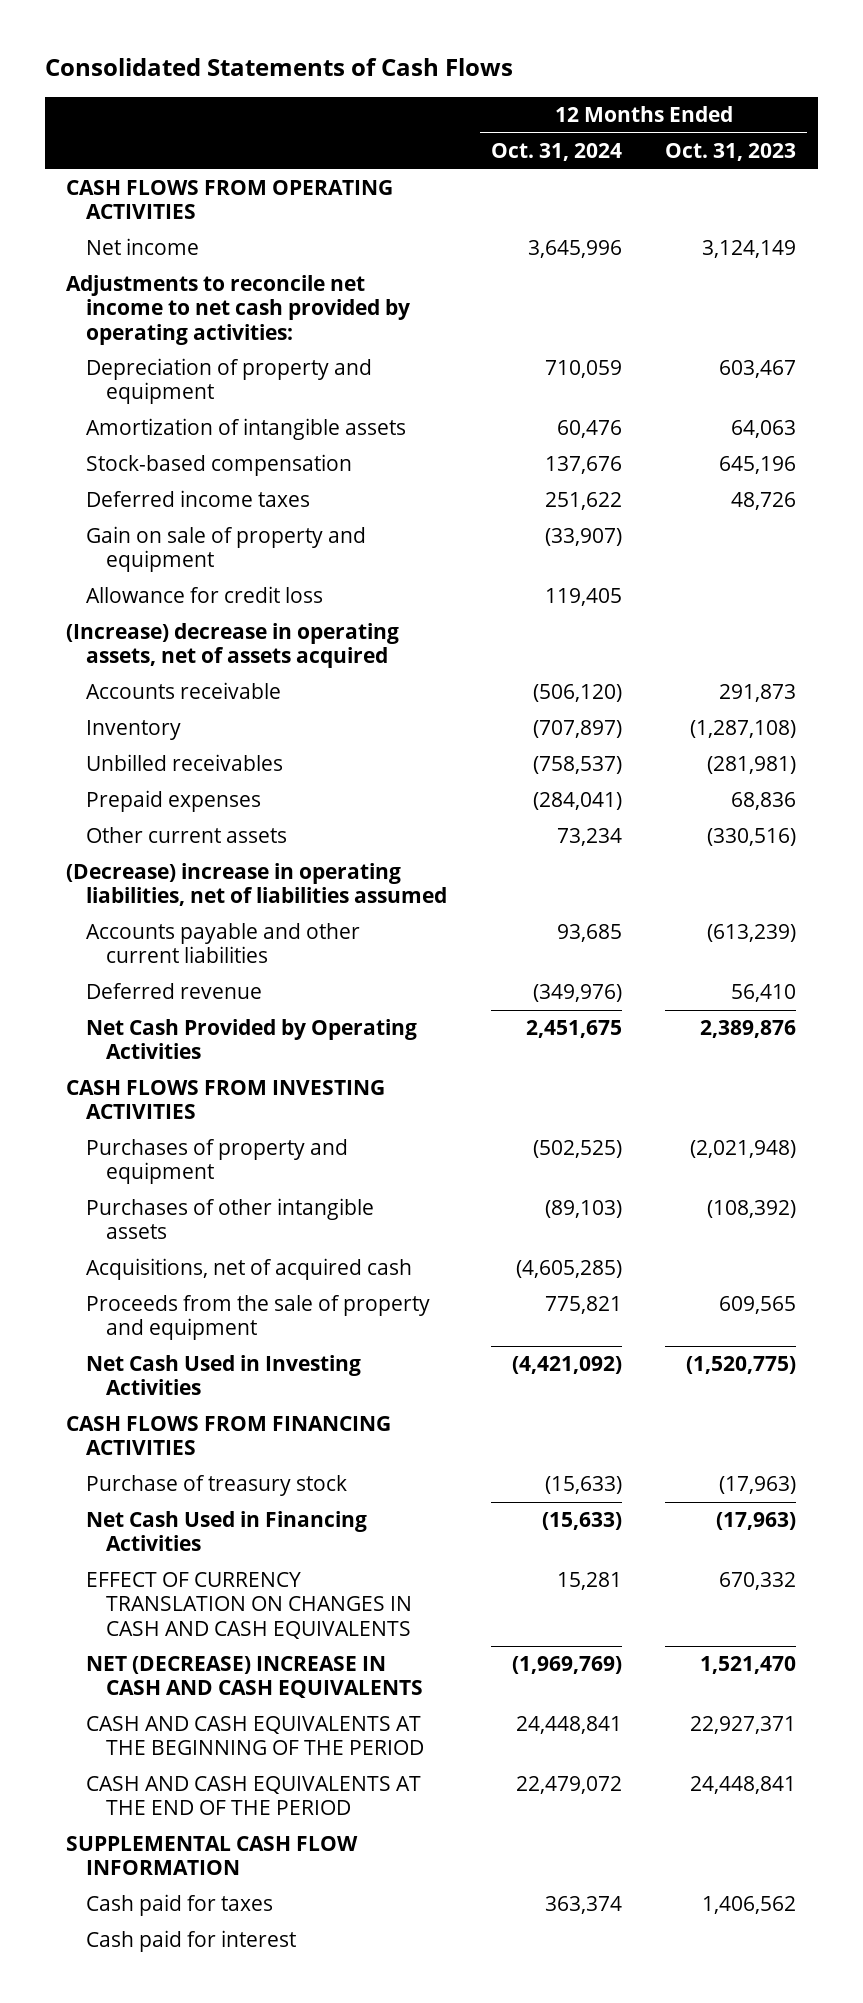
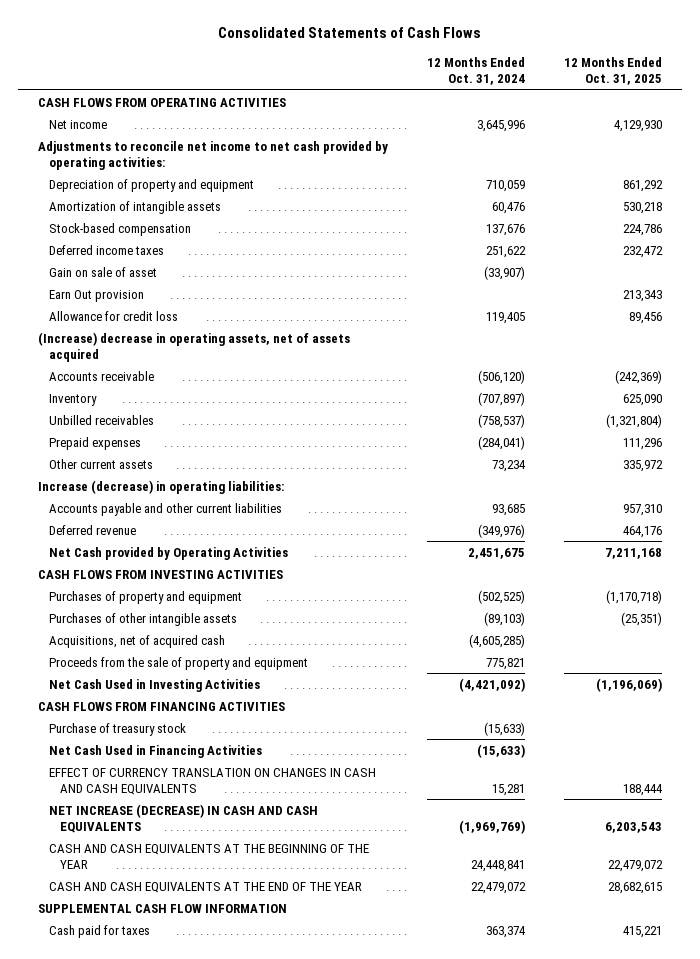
- | 12 Months Ended Oct. 31, 2024 | 12 Months Ended Oct. 31, 2023
+ | 12 Months Ended Oct. 31, 2024 | 12 Months Ended Oct. 31, 2025
- Gain on sale of property and equipment | (33,907) |
+ Gain on sale of asset | (33,907) |
+ Earn Out provision | | 213,343
- (Decrease) increase in operating liabilities, net of liabilities assumed
+ Increase (decrease) in operating liabilities:
- Net Cash Provided by Operating Activities | 2,451,675 | 2,389,876
+ Net Cash provided by Operating Activities | 2,451,675 | 7,211,168
- NET (DECREASE) INCREASE IN CASH AND CASH EQUIVALENTS | (1,969,769) | 1,521,470
- CASH AND CASH EQUIVALENTS AT THE BEGINNING OF THE PERIOD | 24,448,841 | 22,927,371
- CASH AND CASH EQUIVALENTS AT THE END OF THE PERIOD | 22,479,072 | 24,448,841
+ NET INCREASE (DECREASE) IN CASH AND CASH EQUIVALENTS | (1,969,769) | 6,203,543
+ CASH AND CASH EQUIVALENTS AT THE BEGINNING OF THE YEAR | 24,448,841 | 22,479,072
+ CASH AND CASH EQUIVALENTS AT THE END OF THE YEAR | 22,479,072 | 28,682,615
- Cash paid for interest

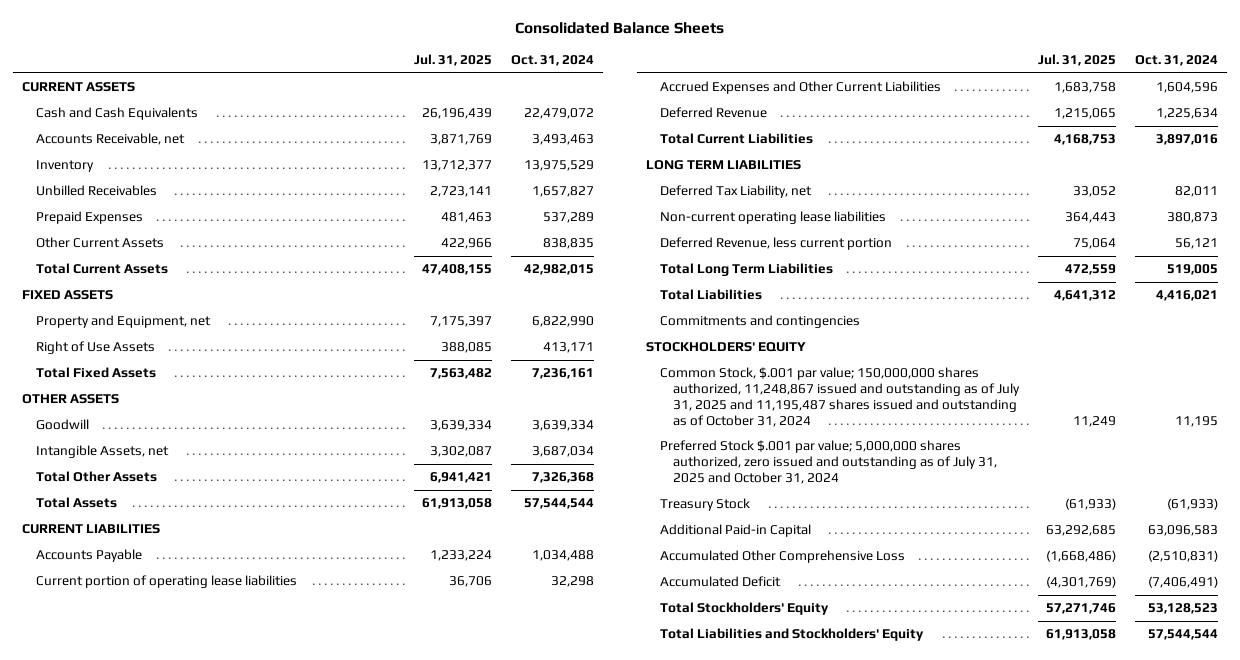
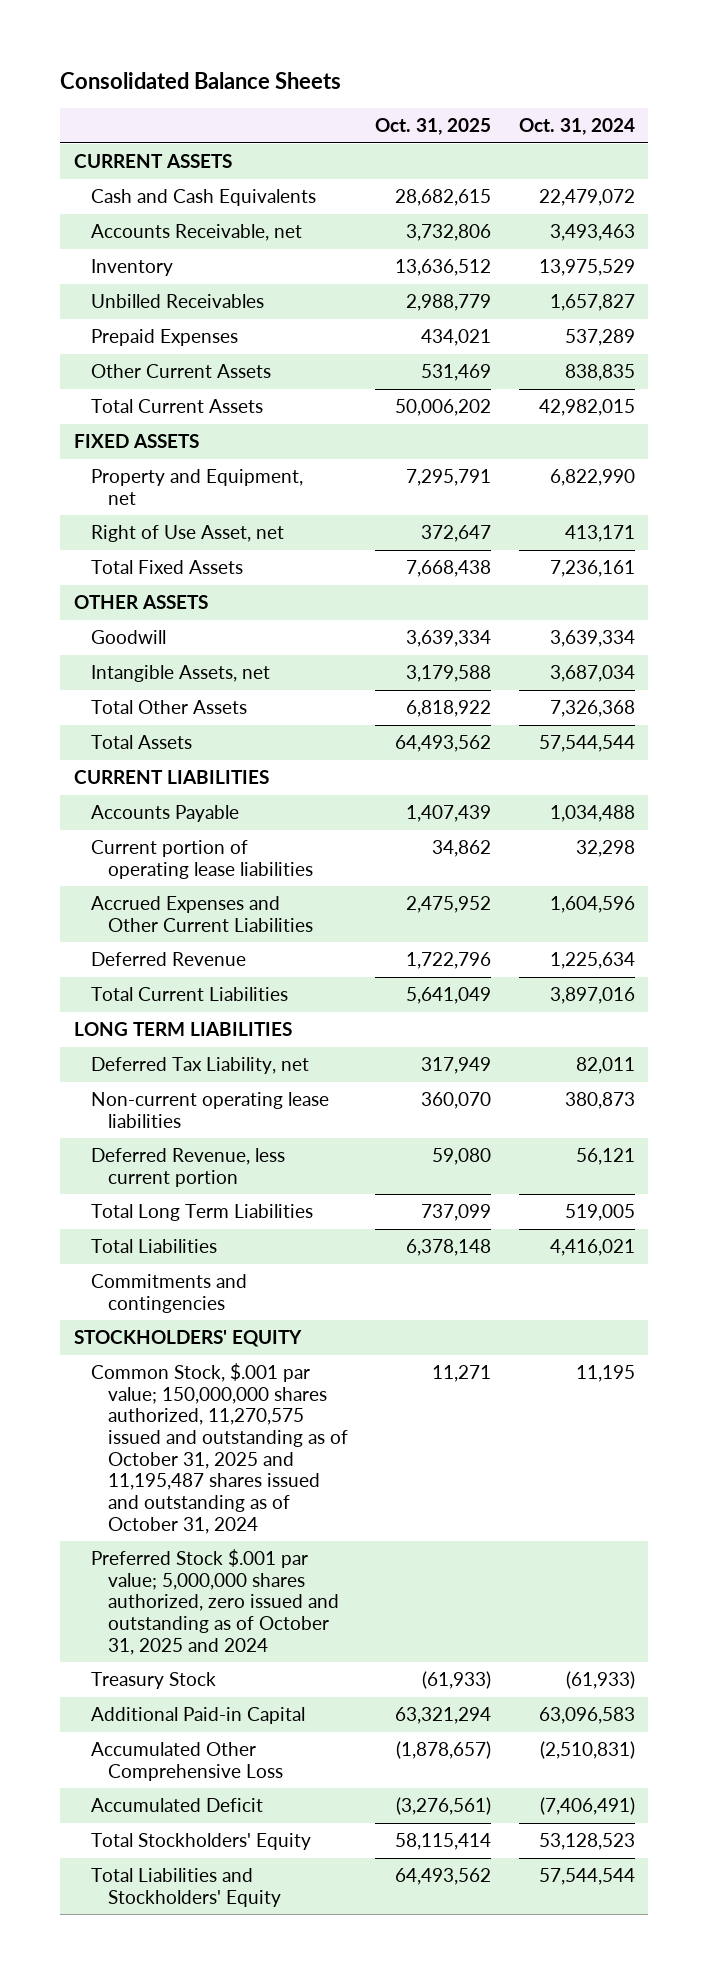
- | Jul. 31, 2025 | Oct. 31, 2024
+ | Oct. 31, 2025 | Oct. 31, 2024
- Right of Use Assets | 388,085 | 413,171
+ Right of Use Asset, net | 372,647 | 413,171
- Common Stock, $.001 par value; 150,000,000 shares authorized, 11,248,867 issued and outstanding as of July 31, 2025 and 11,195,487 shares issued and outstanding as of October 31, 2024 | 11,249 | 11,195
- Preferred Stock $.001 par value; 5,000,000 shares authorized, zero issued and outstanding as of July 31, 2025 and October 31, 2024
+ Common Stock, $.001 par value; 150,000,000 shares authorized, 11,270,575 issued and outstanding as of October 31, 2025 and 11,195,487 shares issued and outstanding as of October 31, 2024 | 11,271 | 11,195
+ Preferred Stock $.001 par value; 5,000,000 shares authorized, zero issued and outstanding as of October 31, 2025 and 2024

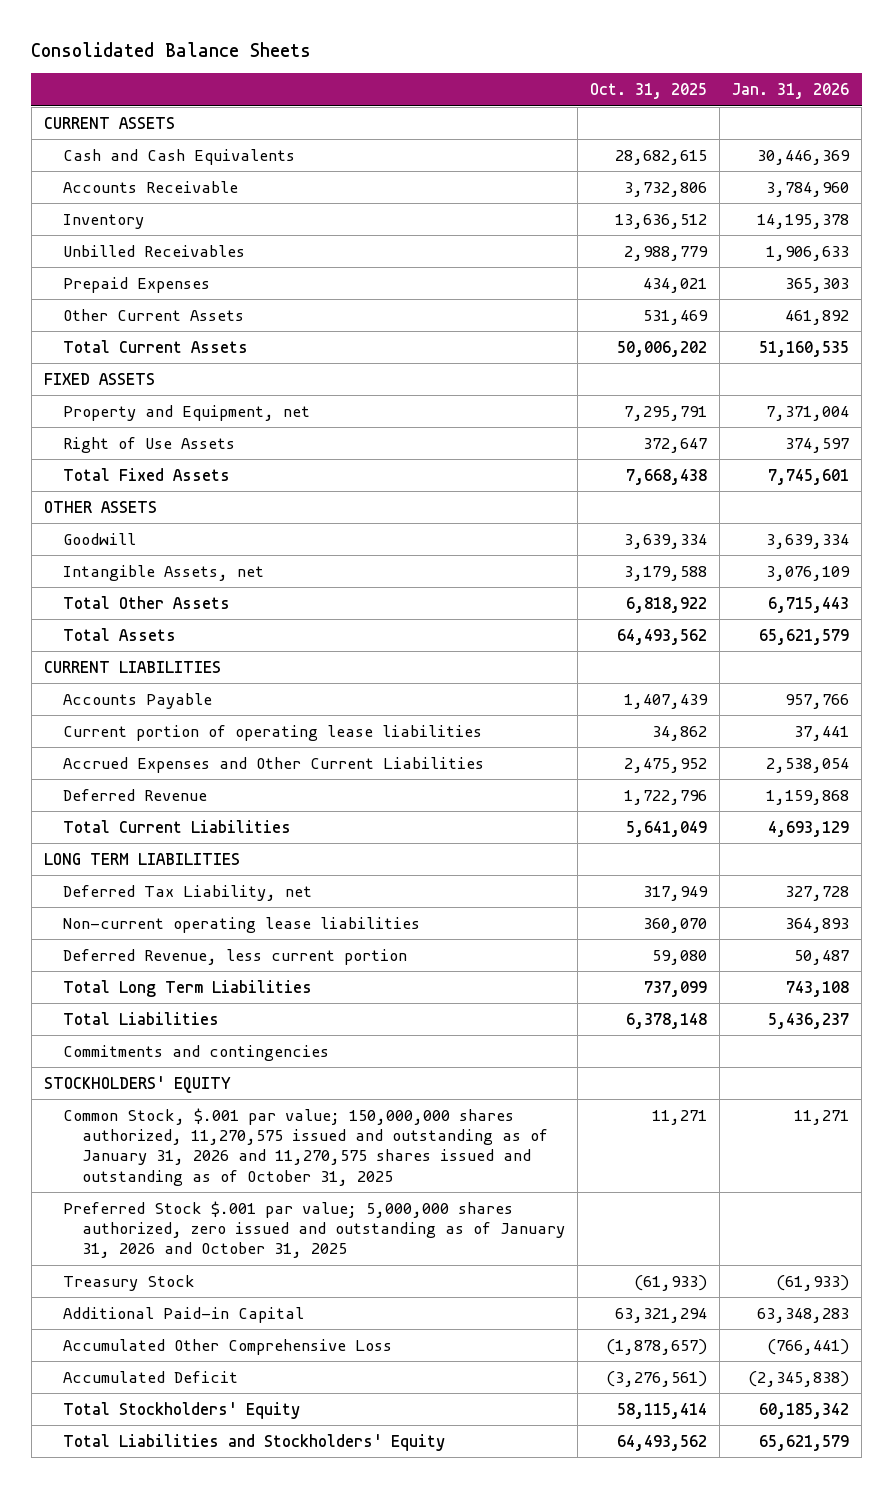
- | Oct. 31, 2025 | Oct. 31, 2024
+ | Oct. 31, 2025 | Jan. 31, 2026
- Accounts Receivable, net | 3,732,806 | 3,493,463
+ Accounts Receivable | 3,732,806 | 3,784,960
- Right of Use Asset, net | 372,647 | 413,171
+ Right of Use Assets | 372,647 | 374,597
- Common Stock, $.001 par value; 150,000,000 shares authorized, 11,270,575 issued and outstanding as of October 31, 2025 and 11,195,487 shares issued and outstanding as of October 31, 2024 | 11,271 | 11,195
- Preferred Stock $.001 par value; 5,000,000 shares authorized, zero issued and outstanding as of October 31, 2025 and 2024
+ Common Stock, $.001 par value; 150,000,000 shares authorized, 11,270,575 issued and outstanding as of January 31, 2026 and 11,270,575 shares issued and outstanding as of October 31, 2025 | 11,271 | 11,271
+ Preferred Stock $.001 par value; 5,000,000 shares authorized, zero issued and outstanding as of January 31, 2026 and October 31, 2025

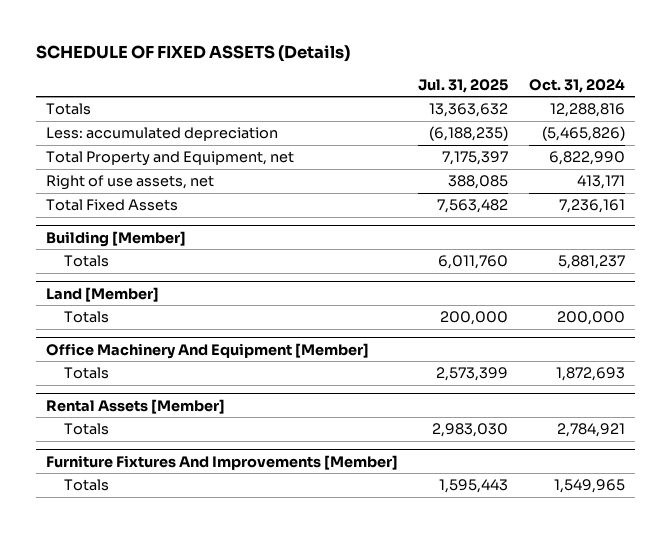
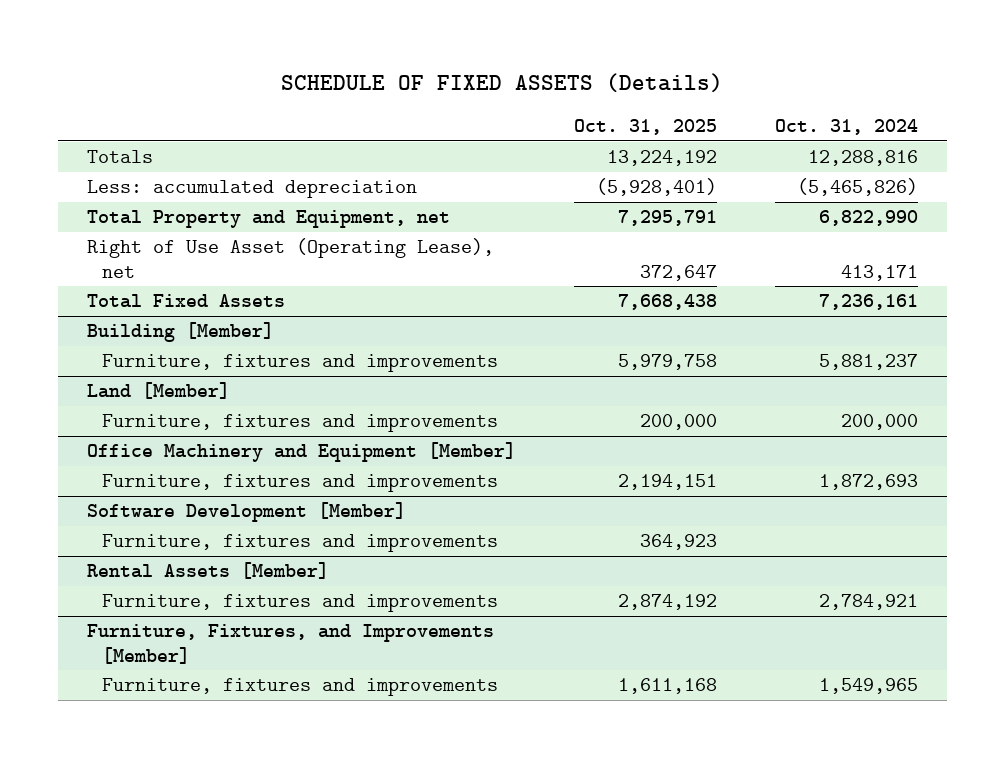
- | Jul. 31, 2025 | Oct. 31, 2024
+ | Oct. 31, 2025 | Oct. 31, 2024
- Right of use assets, net | 388,085 | 413,171
+ Right of Use Asset (Operating Lease), net | 372,647 | 413,171
@ Building [Member]
- Totals | 6,011,760 | 5,881,237
+ Furniture, fixtures and improvements | 5,979,758 | 5,881,237
@ Land [Member]
- Totals | 200,000 | 200,000
- Office Machinery And Equipment [Member]
- Totals | 2,573,399 | 1,872,693
@ Land [Member]
+ Furniture, fixtures and improvements | 200,000 | 200,000
+ Office Machinery and Equipment [Member]
+ Furniture, fixtures and improvements | 2,194,151 | 1,872,693
+ Software Development [Member]
+ Furniture, fixtures and improvements | 364,923 |
@ Rental Assets [Member]
- Totals | 2,983,030 | 2,784,921
- Furniture Fixtures And Improvements [Member]
- Totals | 1,595,443 | 1,549,965
@ Rental Assets [Member]
+ Furniture, fixtures and improvements | 2,874,192 | 2,784,921
+ Furniture, Fixtures, and Improvements [Member]
+ Furniture, fixtures and improvements | 1,611,168 | 1,549,965

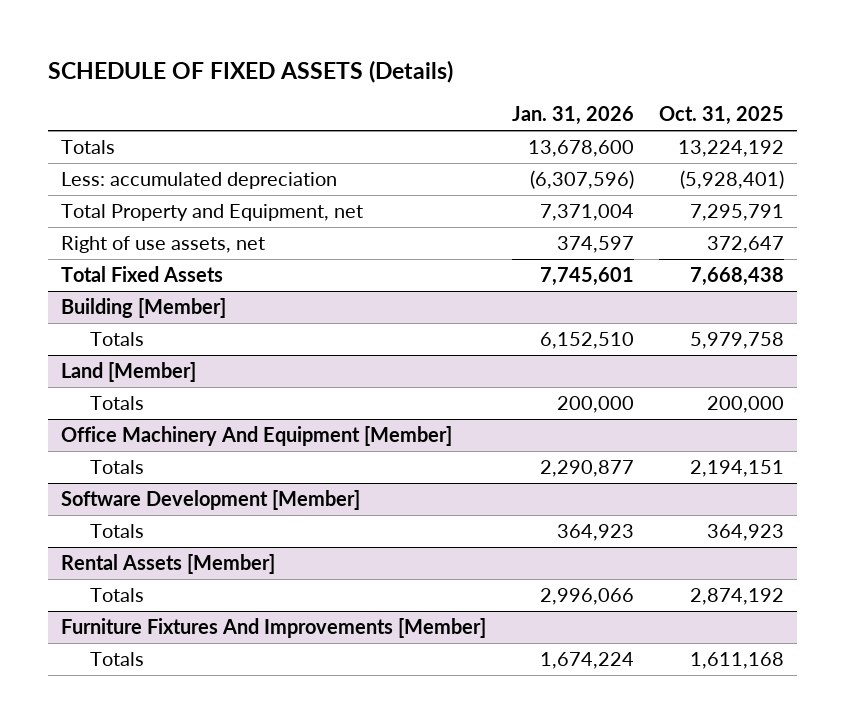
- | Oct. 31, 2025 | Oct. 31, 2024
+ | Jan. 31, 2026 | Oct. 31, 2025
- Right of Use Asset (Operating Lease), net | 372,647 | 413,171
+ Right of use assets, net | 374,597 | 372,647
@ Building [Member]
- Furniture, fixtures and improvements | 5,979,758 | 5,881,237
+ Totals | 6,152,510 | 5,979,758
@ Land [Member]
- Furniture, fixtures and improvements | 200,000 | 200,000
- Office Machinery and Equipment [Member]
- Furniture, fixtures and improvements | 2,194,151 | 1,872,693
@ Land [Member]
+ Totals | 200,000 | 200,000
+ Office Machinery And Equipment [Member]
+ Totals | 2,290,877 | 2,194,151
@ Software Development [Member]
- Furniture, fixtures and improvements | 364,923 |
+ Totals | 364,923 | 364,923
@ Rental Assets [Member]
- Furniture, fixtures and improvements | 2,874,192 | 2,784,921
- Furniture, Fixtures, and Improvements [Member]
- Furniture, fixtures and improvements | 1,611,168 | 1,549,965
@ Rental Assets [Member]
+ Totals | 2,996,066 | 2,874,192
+ Furniture Fixtures And Improvements [Member]
+ Totals | 1,674,224 | 1,611,168

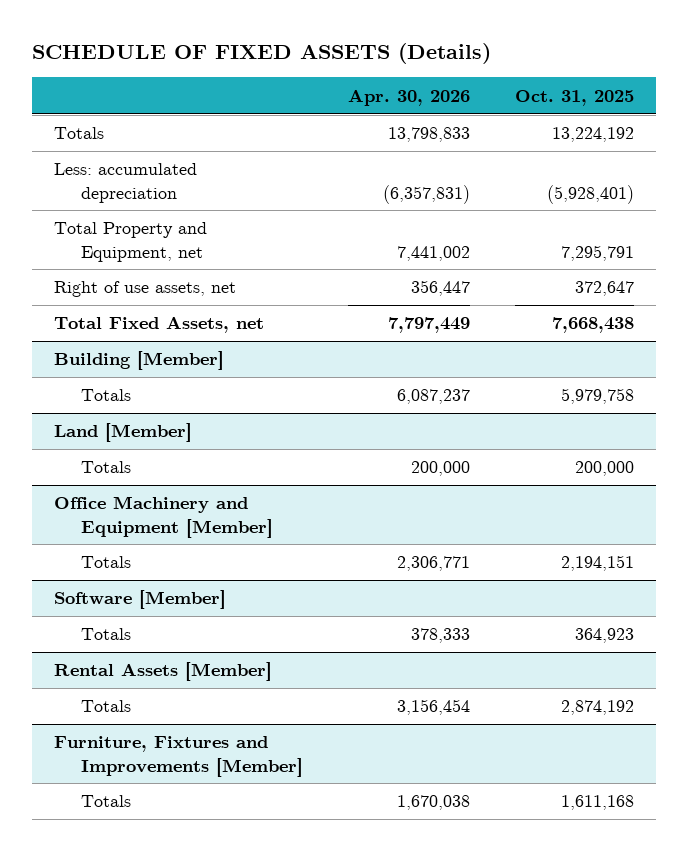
- | Jan. 31, 2026 | Oct. 31, 2025
+ | Apr. 30, 2026 | Oct. 31, 2025
- Total Fixed Assets | 7,745,601 | 7,668,438
+ Total Fixed Assets, net | 7,797,449 | 7,668,438
- Office Machinery And Equipment [Member]
+ Office Machinery and Equipment [Member]
- Software Development [Member]
+ Software [Member]
- Furniture Fixtures And Improvements [Member]
+ Furniture, Fixtures and Improvements [Member]

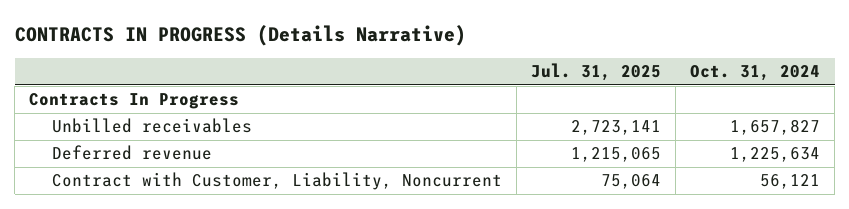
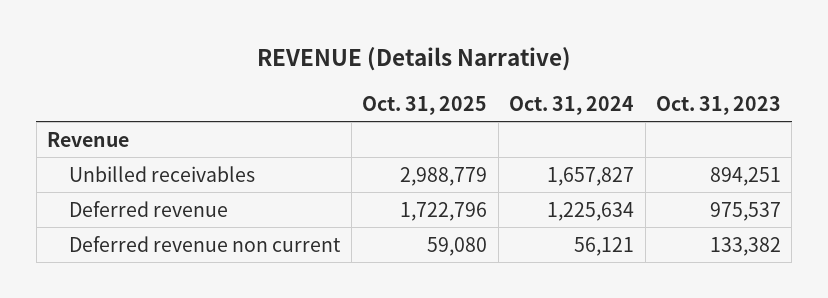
- CONTRACTS IN PROGRESS (Details Narrative)
+ REVENUE (Details Narrative)
- | Jul. 31, 2025 | Oct. 31, 2024
+ | Oct. 31, 2025 | Oct. 31, 2024 | Oct. 31, 2023
- Contracts In Progress
+ Revenue
- Contract with Customer, Liability, Noncurrent | 75,064 | 56,121
+ Deferred revenue non current | 59,080 | 56,121 | 133,382

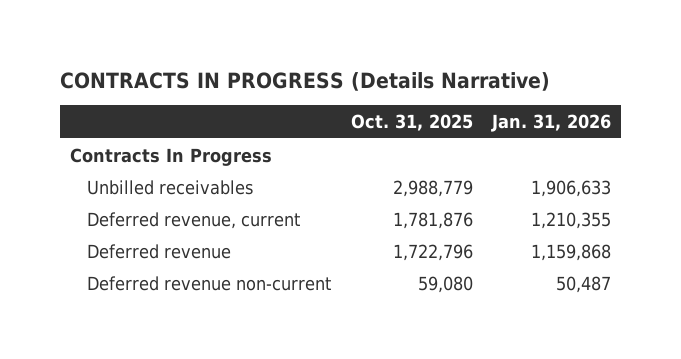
- REVENUE (Details Narrative)
+ CONTRACTS IN PROGRESS (Details Narrative)
- | Oct. 31, 2025 | Oct. 31, 2024 | Oct. 31, 2023
+ | Oct. 31, 2025 | Jan. 31, 2026
- Revenue
+ Contracts In Progress
+ Deferred revenue, current | 1,781,876 | 1,210,355
- Deferred revenue non current | 59,080 | 56,121 | 133,382
+ Deferred revenue non-current | 59,080 | 50,487

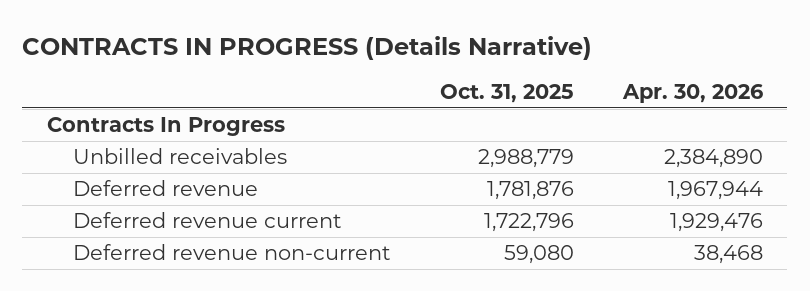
- | Oct. 31, 2025 | Jan. 31, 2026
+ | Oct. 31, 2025 | Apr. 30, 2026
- Deferred revenue, current | 1,781,876 | 1,210,355
- Deferred revenue | 1,722,796 | 1,159,868
+ Deferred revenue | 1,781,876 | 1,967,944
+ Deferred revenue current | 1,722,796 | 1,929,476

